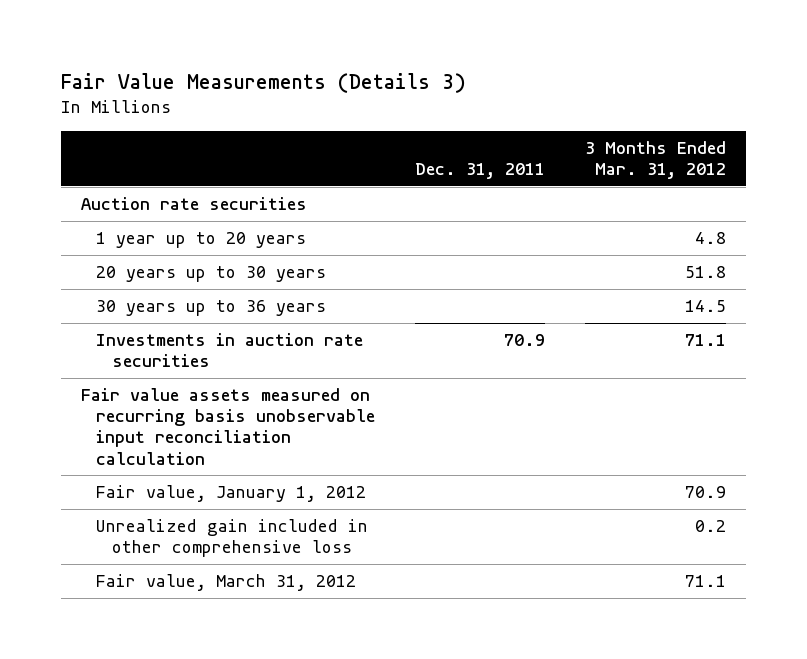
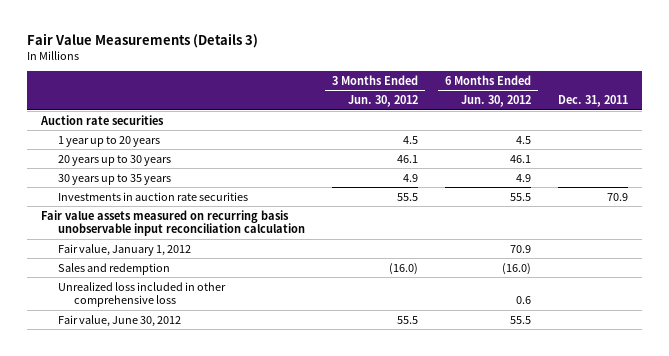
- | Dec. 31, 2011 | 3 Months Ended Mar. 31, 2012
+ | 3 Months Ended Jun. 30, 2012 | 6 Months Ended Jun. 30, 2012 | Dec. 31, 2011
- 30 years up to 36 years | | 14.5
+ 30 years up to 35 years | 4.9 | 4.9 |
- Unrealized gain included in other comprehensive loss | | 0.2
- Fair value, March 31, 2012 | | 71.1
+ Sales and redemption | (16.0) | (16.0) |
+ Unrealized loss included in other comprehensive loss | | 0.6 |
+ Fair value, June 30, 2012 | 55.5 | 55.5 |

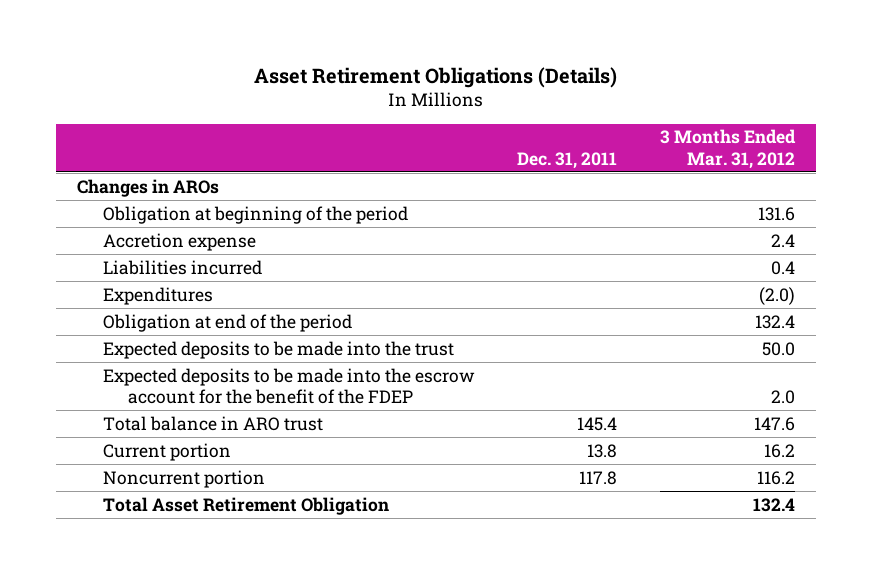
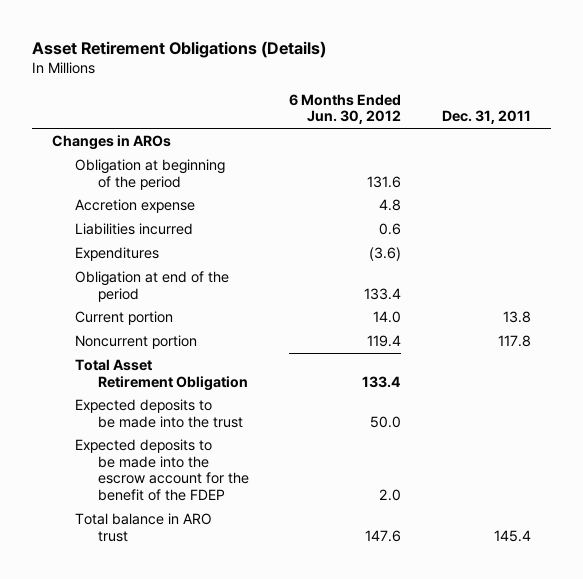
- | Dec. 31, 2011 | 3 Months Ended Mar. 31, 2012
+ | 6 Months Ended Jun. 30, 2012 | Dec. 31, 2011
moved down: Expected deposits to be made into the trust | 50.0 |
moved down: Expected deposits to be made into the escrow account for the benefit of the FDEP | 2.0 |
moved down: Total balance in ARO trust | 147.6 | 145.4

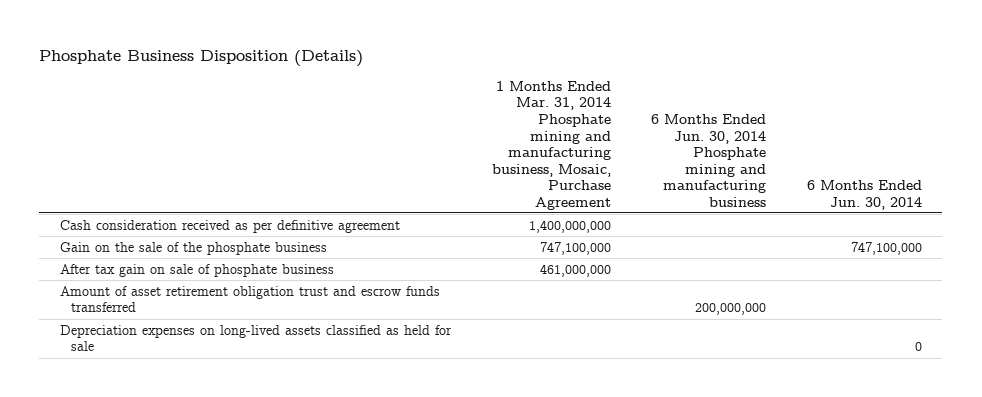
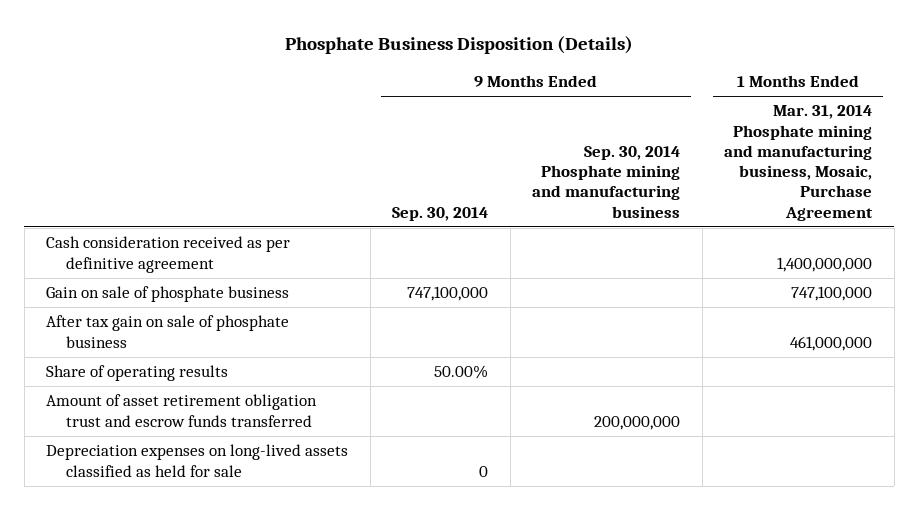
- | 1 Months Ended Mar. 31, 2014 Phosphate mining and manufacturing business, Mosaic, Purchase Agreement | 6 Months Ended Jun. 30, 2014 Phosphate mining and manufacturing business | 6 Months Ended Jun. 30, 2014
+ | 9 Months Ended Sep. 30, 2014 | 9 Months Ended Sep. 30, 2014 Phosphate mining and manufacturing business | 1 Months Ended Mar. 31, 2014 Phosphate mining and manufacturing business, Mosaic, Purchase Agreement
- Gain on the sale of the phosphate business | 747,100,000 | | 747,100,000
+ Gain on sale of phosphate business | 747,100,000 | | 747,100,000
+ Share of operating results | 50.00% | |

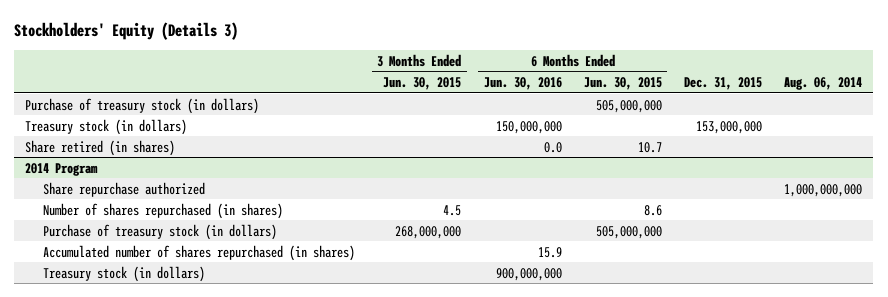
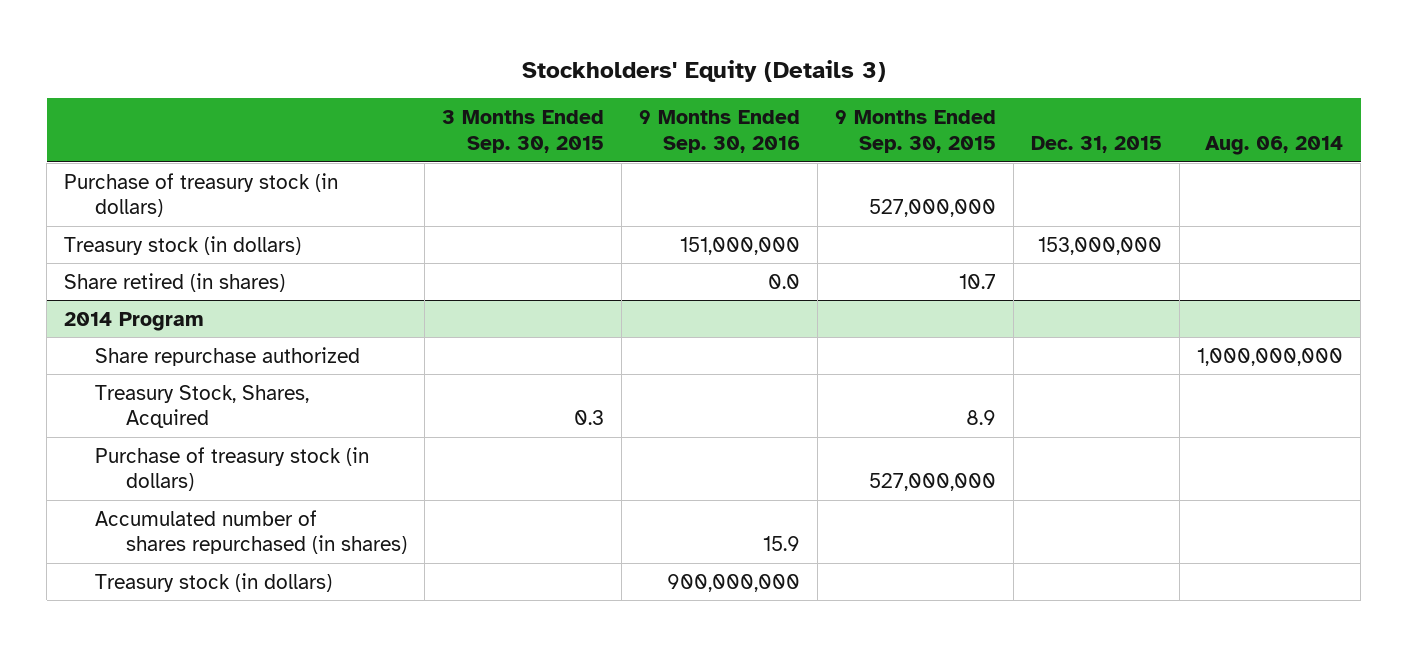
- | 3 Months Ended Jun. 30, 2015 | 6 Months Ended Jun. 30, 2016 | 6 Months Ended Jun. 30, 2015 | Dec. 31, 2015 | Aug. 06, 2014
+ | 3 Months Ended Sep. 30, 2015 | 9 Months Ended Sep. 30, 2016 | 9 Months Ended Sep. 30, 2015 | Dec. 31, 2015 | Aug. 06, 2014
@ 2014 Program
- Number of shares repurchased (in shares) | 4.5 | | 8.6 | |
+ Treasury Stock, Shares, Acquired | 0.3 | | 8.9 | |

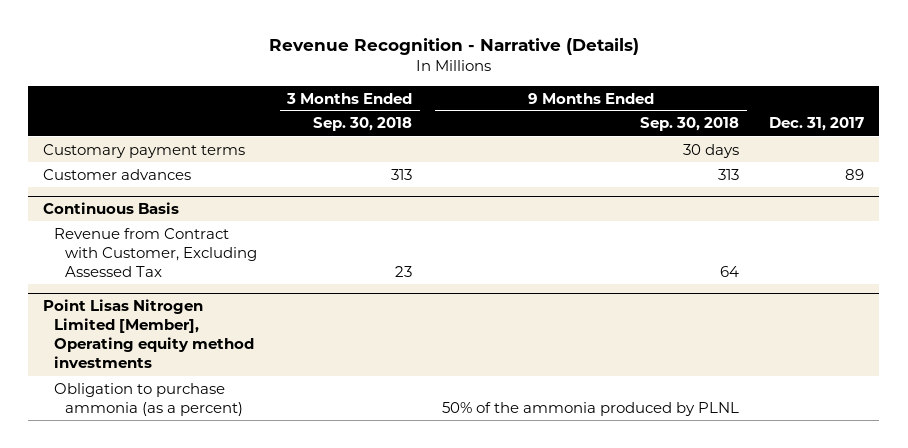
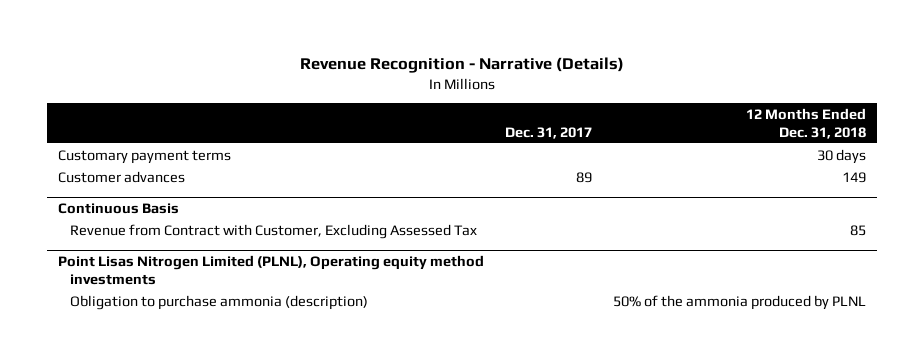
- | 3 Months Ended Sep. 30, 2018 | 9 Months Ended Sep. 30, 2018 | Dec. 31, 2017
+ | Dec. 31, 2017 | 12 Months Ended Dec. 31, 2018
- Point Lisas Nitrogen Limited [Member], Operating equity method investments
- Obligation to purchase ammonia (as a percent) | | 50% of the ammonia produced by PLNL |
+ Point Lisas Nitrogen Limited (PLNL), Operating equity method investments
+ Obligation to purchase ammonia (description) | | 50% of the ammonia produced by PLNL

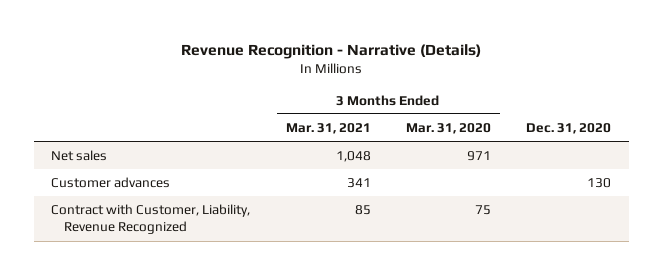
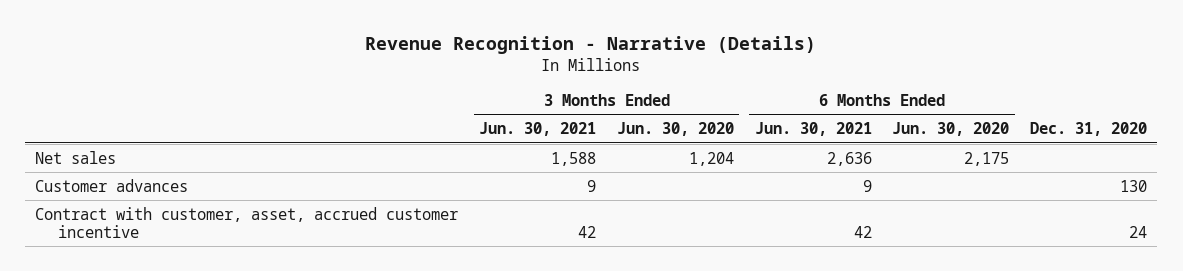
- | 3 Months Ended Mar. 31, 2021 | 3 Months Ended Mar. 31, 2020 | Dec. 31, 2020
+ | 3 Months Ended Jun. 30, 2021 | 3 Months Ended Jun. 30, 2020 | 6 Months Ended Jun. 30, 2021 | 6 Months Ended Jun. 30, 2020 | Dec. 31, 2020
- Contract with Customer, Liability, Revenue Recognized | 85 | 75 |
+ Contract with customer, asset, accrued customer incentive | 42 | | 42 | | 24

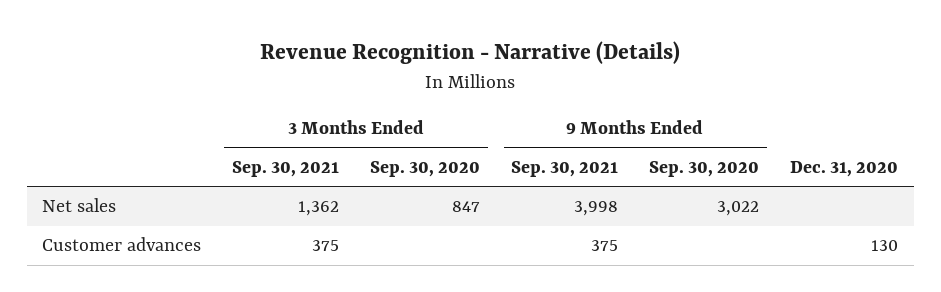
- | 3 Months Ended Jun. 30, 2021 | 3 Months Ended Jun. 30, 2020 | 6 Months Ended Jun. 30, 2021 | 6 Months Ended Jun. 30, 2020 | Dec. 31, 2020
+ | 3 Months Ended Sep. 30, 2021 | 3 Months Ended Sep. 30, 2020 | 9 Months Ended Sep. 30, 2021 | 9 Months Ended Sep. 30, 2020 | Dec. 31, 2020
- Contract with customer, asset, accrued customer incentive | 42 | | 42 | | 24

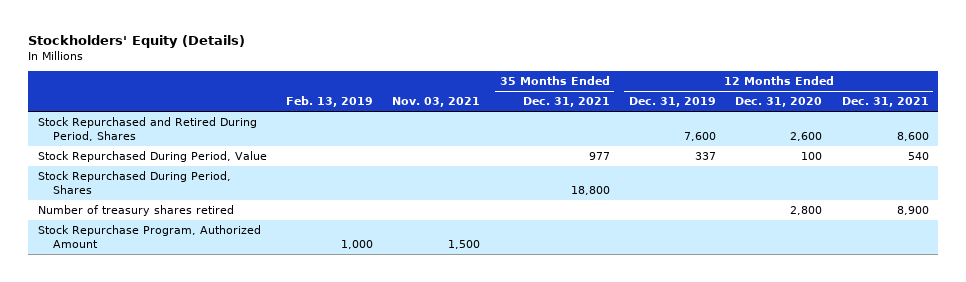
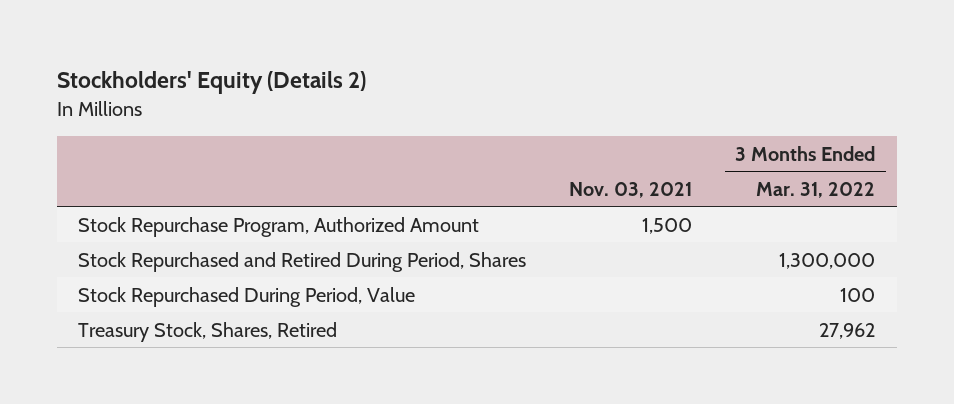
- Stockholders' Equity (Details)
+ Stockholders' Equity (Details 2)
- | Feb. 13, 2019 | Nov. 03, 2021 | 35 Months Ended Dec. 31, 2021 | 12 Months Ended Dec. 31, 2019 | 12 Months Ended Dec. 31, 2020 | 12 Months Ended Dec. 31, 2021
+ | Nov. 03, 2021 | 3 Months Ended Mar. 31, 2022
moved up: Stock Repurchase Program, Authorized Amount | 1,500 |
- Stock Repurchased During Period, Shares | | | 18,800 | | |
- Number of treasury shares retired | | | | | 2,800 | 8,900
+ Treasury Stock, Shares, Retired | | 27,962

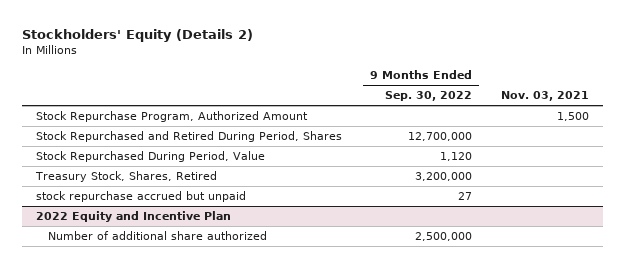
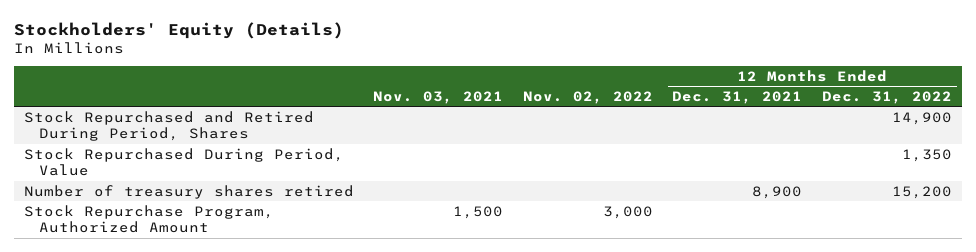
- Stockholders' Equity (Details 2)
+ Stockholders' Equity (Details)
- | 9 Months Ended Sep. 30, 2022 | Nov. 03, 2021
+ | Nov. 03, 2021 | Nov. 02, 2022 | 12 Months Ended Dec. 31, 2021 | 12 Months Ended Dec. 31, 2022
- Treasury Stock, Shares, Retired | 3,200,000 |
- stock repurchase accrued but unpaid | 27 |
- 2022 Equity and Incentive Plan
- Number of additional share authorized | 2,500,000 |
+ Number of treasury shares retired | | | 8,900 | 15,200
moved down: Stock Repurchase Program, Authorized Amount | 1,500 | 3,000 | |

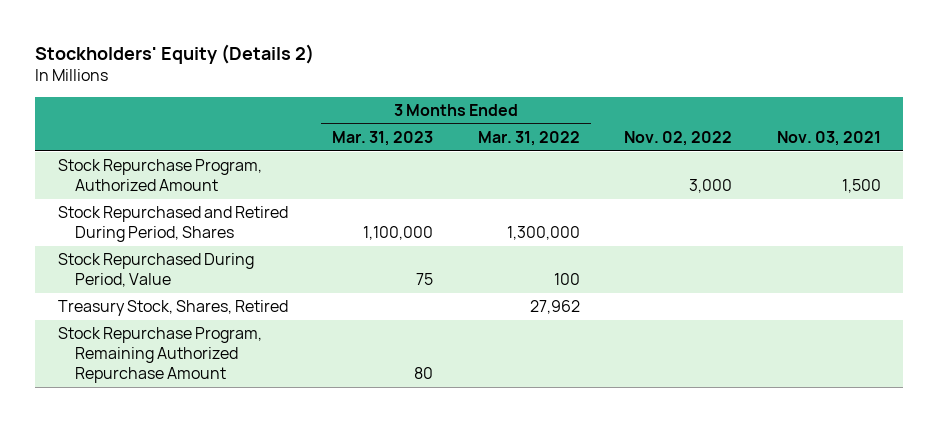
- Stockholders' Equity (Details)
+ Stockholders' Equity (Details 2)
- | Nov. 03, 2021 | Nov. 02, 2022 | 12 Months Ended Dec. 31, 2021 | 12 Months Ended Dec. 31, 2022
+ | 3 Months Ended Mar. 31, 2023 | 3 Months Ended Mar. 31, 2022 | Nov. 02, 2022 | Nov. 03, 2021
moved up: Stock Repurchase Program, Authorized Amount | | | 3,000 | 1,500
- Number of treasury shares retired | | | 8,900 | 15,200
+ Treasury Stock, Shares, Retired | | 27,962 | |
+ Stock Repurchase Program, Remaining Authorized Repurchase Amount | 80 | | |

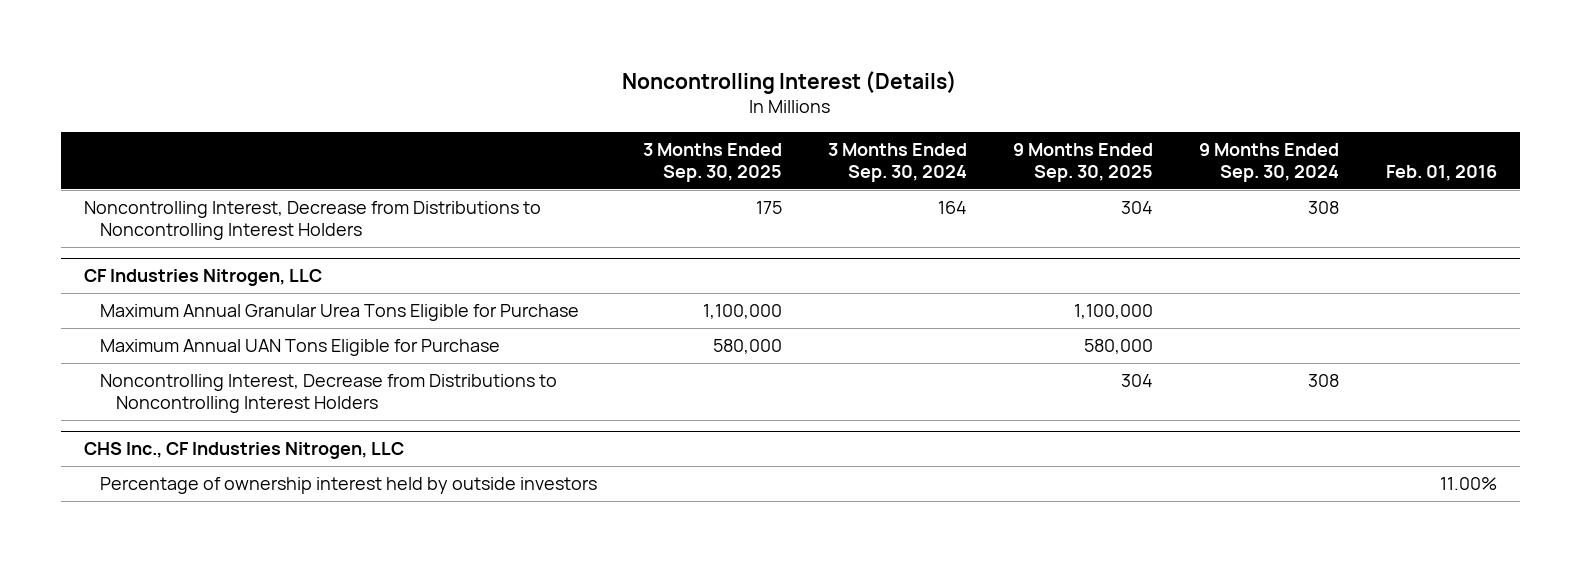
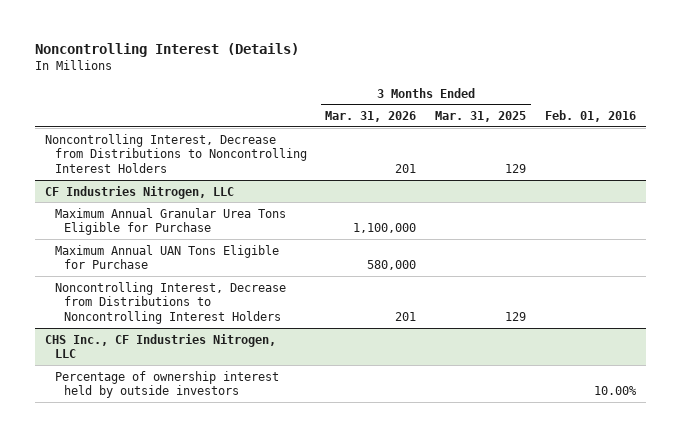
- | 3 Months Ended Sep. 30, 2025 | 3 Months Ended Sep. 30, 2024 | 9 Months Ended Sep. 30, 2025 | 9 Months Ended Sep. 30, 2024 | Feb. 01, 2016
+ | 3 Months Ended Mar. 31, 2026 | 3 Months Ended Mar. 31, 2025 | Feb. 01, 2016
@ CHS Inc., CF Industries Nitrogen, LLC
- Percentage of ownership interest held by outside investors | | | | | 11.00%
+ Percentage of ownership interest held by outside investors | | | 10.00%

